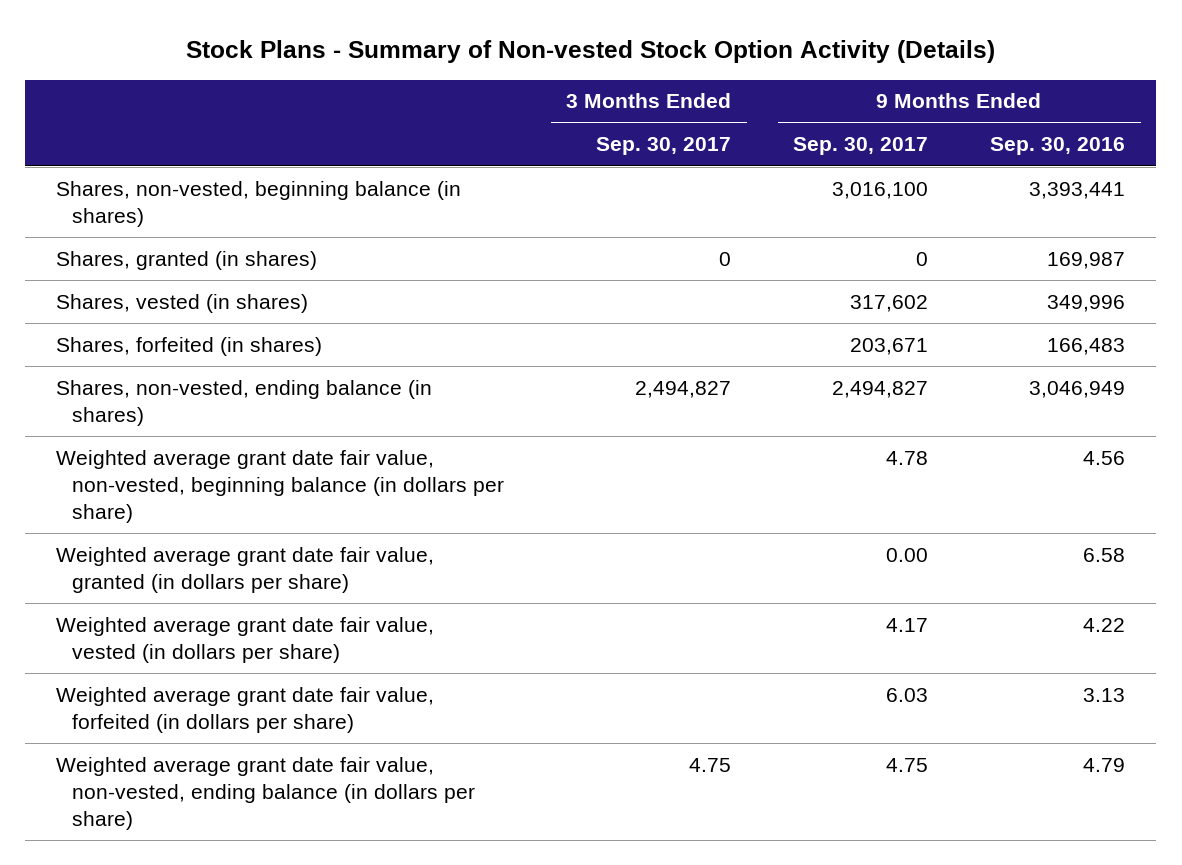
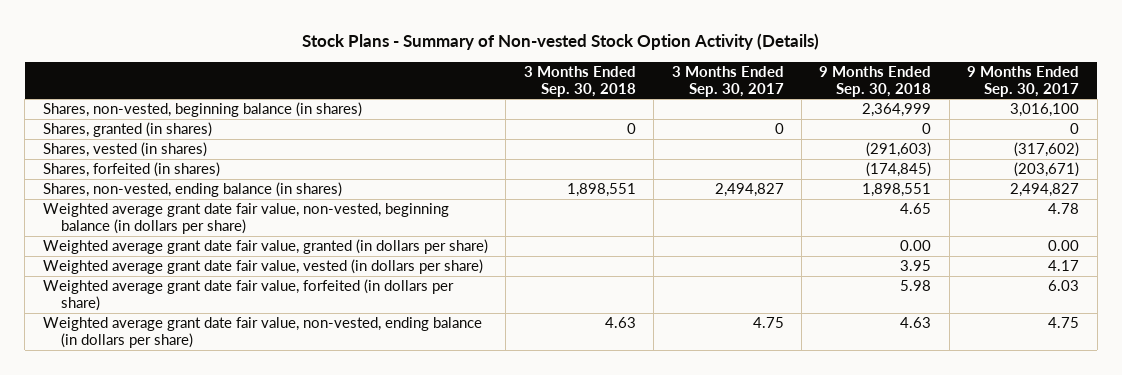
- | 3 Months Ended Sep. 30, 2017 | 9 Months Ended Sep. 30, 2017 | 9 Months Ended Sep. 30, 2016
+ | 3 Months Ended Sep. 30, 2018 | 3 Months Ended Sep. 30, 2017 | 9 Months Ended Sep. 30, 2018 | 9 Months Ended Sep. 30, 2017
- Shares, vested (in shares) | | 317,602 | 349,996
- Shares, forfeited (in shares) | | 203,671 | 166,483
+ Shares, vested (in shares) | | | (291,603) | (317,602)
+ Shares, forfeited (in shares) | | | (174,845) | (203,671)

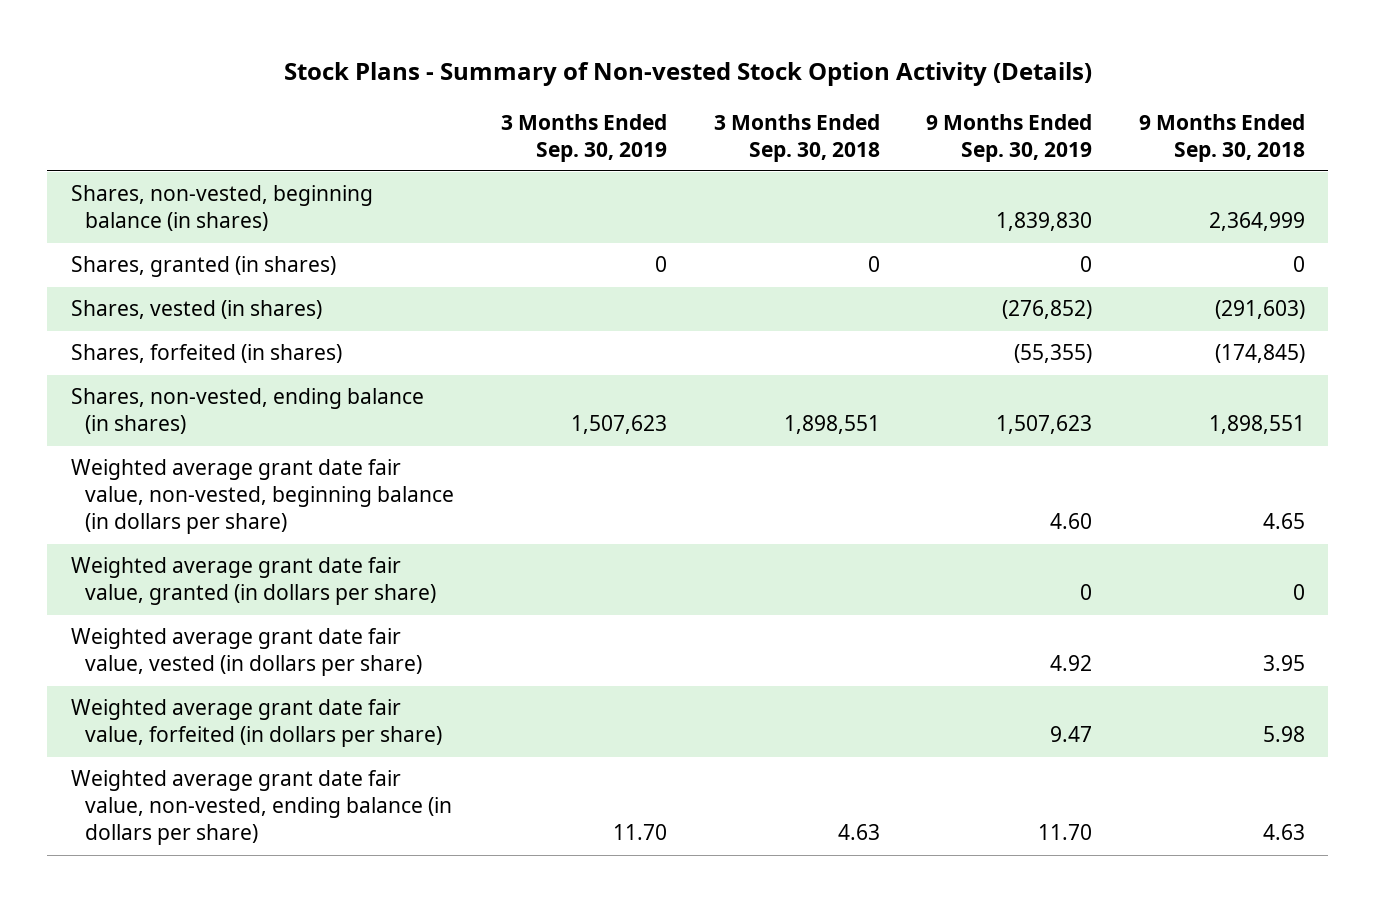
- | 3 Months Ended Sep. 30, 2018 | 3 Months Ended Sep. 30, 2017 | 9 Months Ended Sep. 30, 2018 | 9 Months Ended Sep. 30, 2017
+ | 3 Months Ended Sep. 30, 2019 | 3 Months Ended Sep. 30, 2018 | 9 Months Ended Sep. 30, 2019 | 9 Months Ended Sep. 30, 2018
- Weighted average grant date fair value, granted (in dollars per share) | | | 0.00 | 0.00
+ Weighted average grant date fair value, granted (in dollars per share) | | | 0 | 0

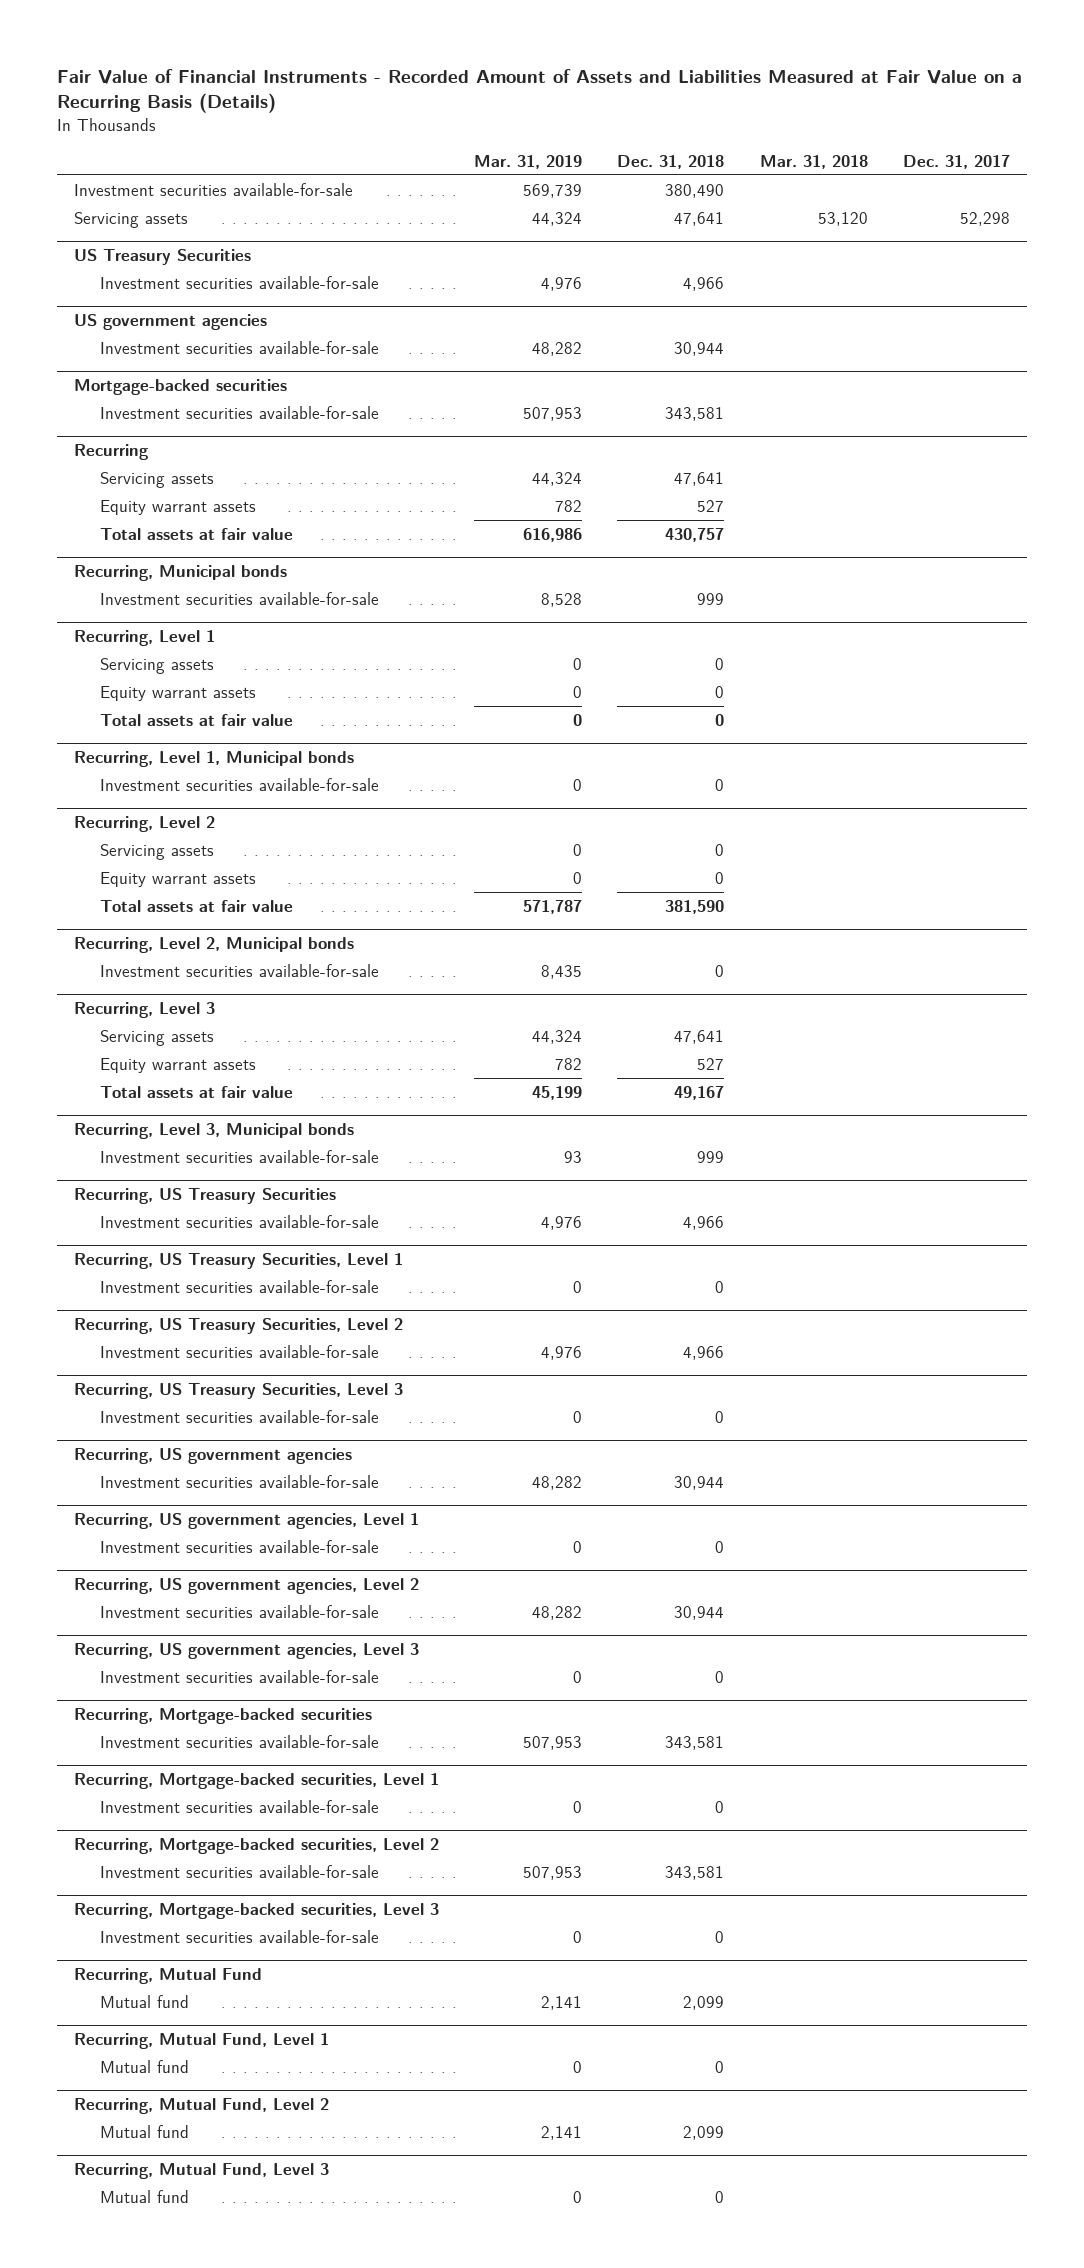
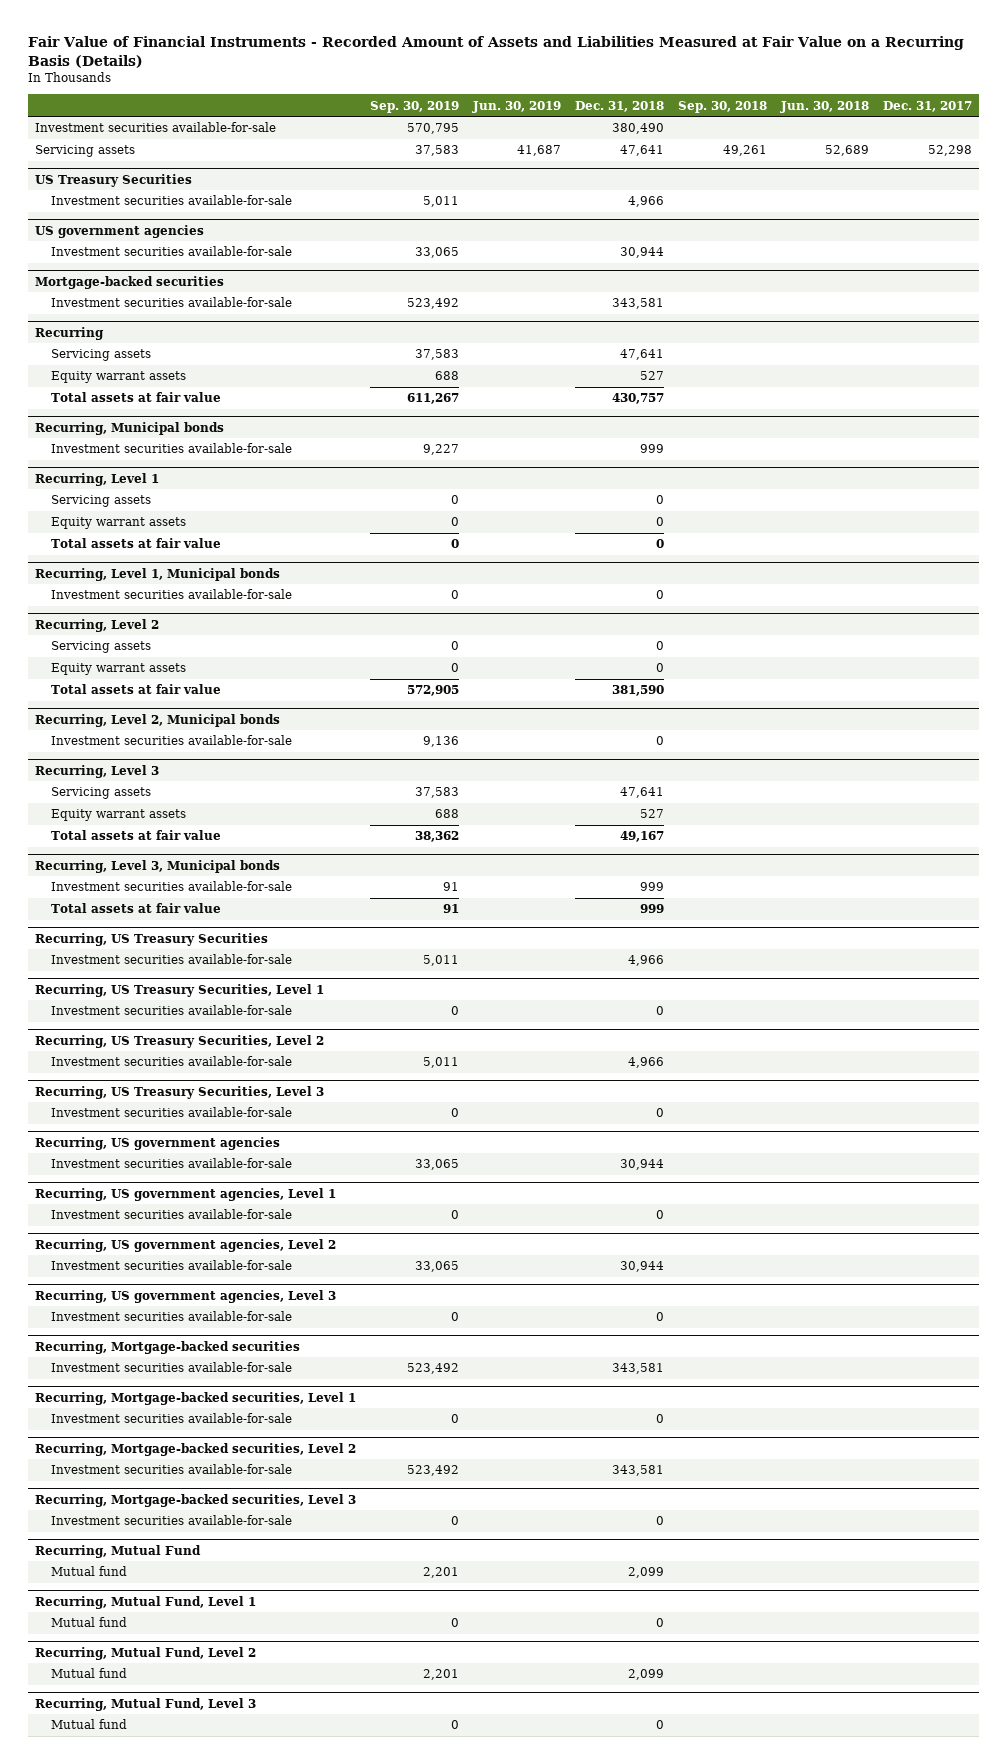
- | Mar. 31, 2019 | Dec. 31, 2018 | Mar. 31, 2018 | Dec. 31, 2017
+ | Sep. 30, 2019 | Jun. 30, 2019 | Dec. 31, 2018 | Sep. 30, 2018 | Jun. 30, 2018 | Dec. 31, 2017
@ Recurring, Level 3, Municipal bonds
+ Total assets at fair value | 91 | | 999 | | |

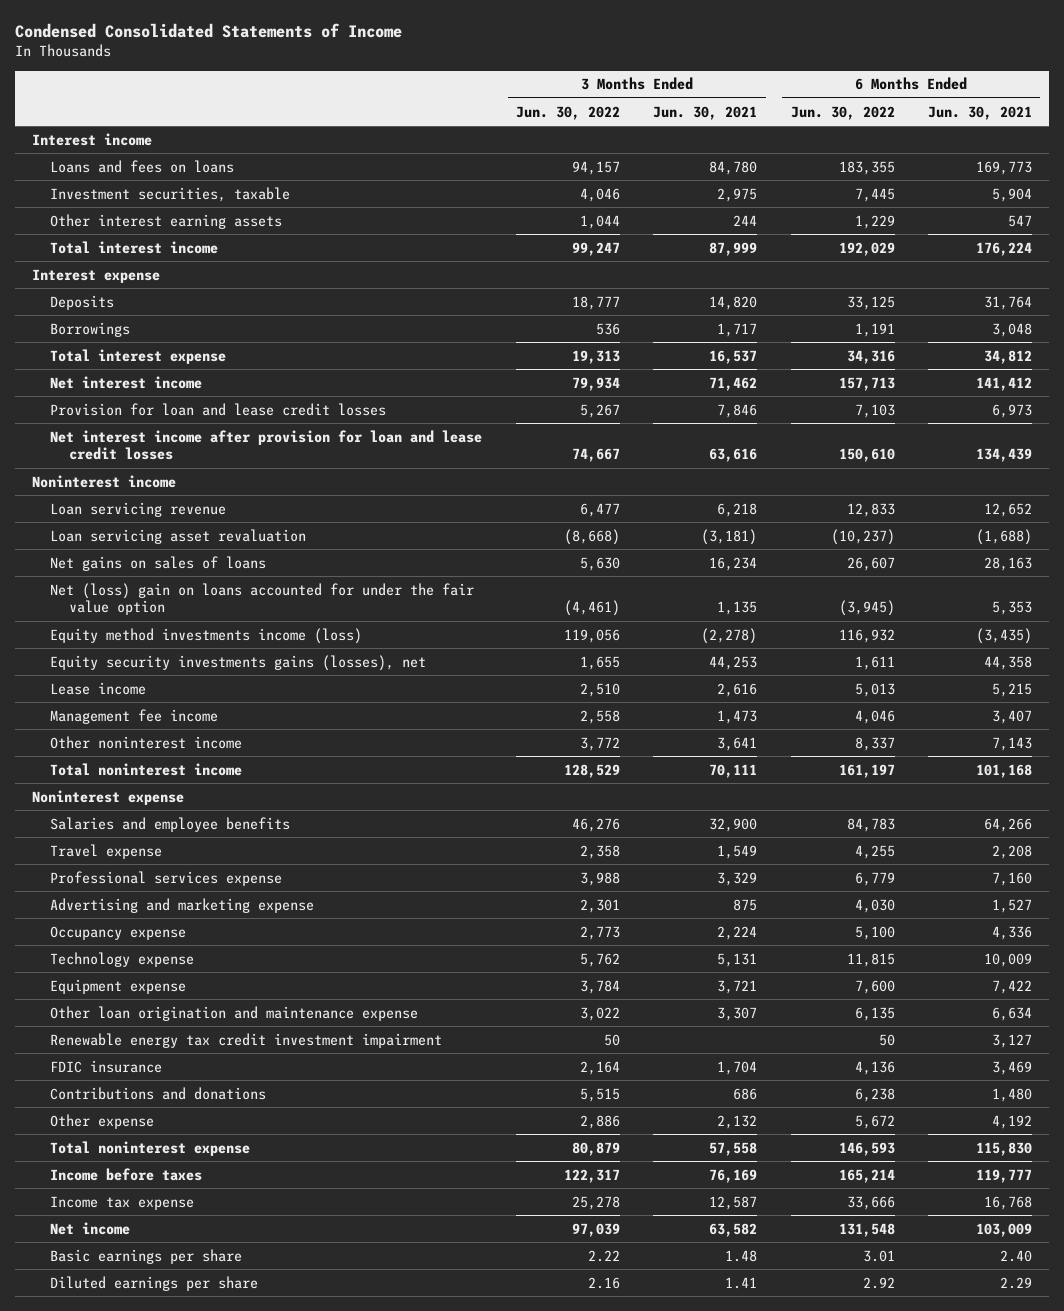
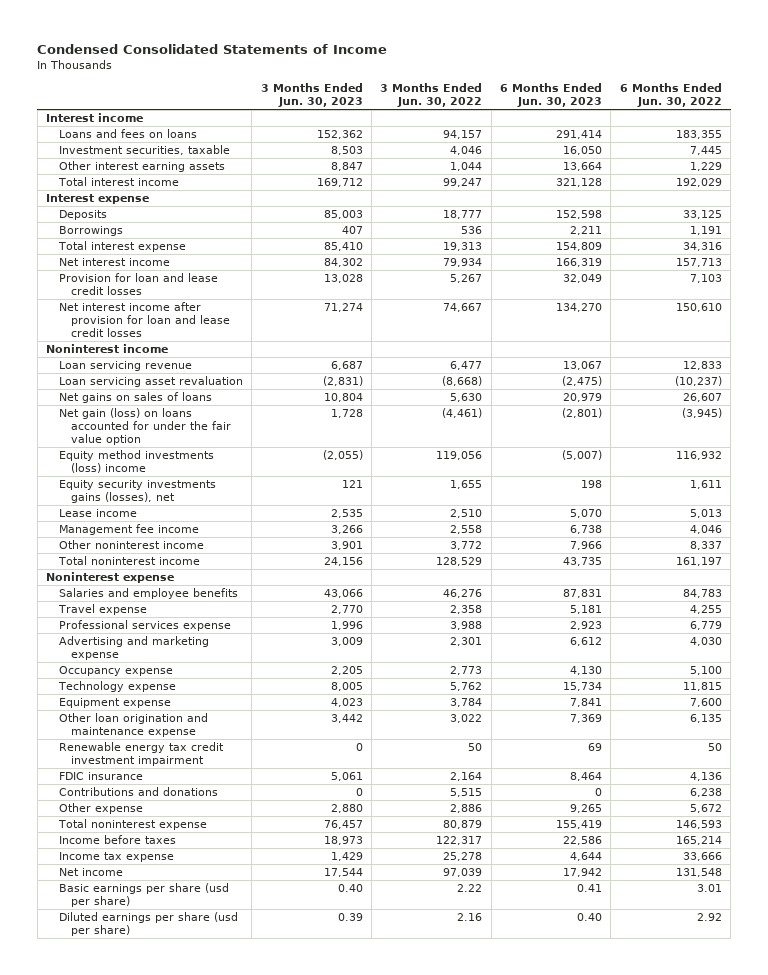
- | 3 Months Ended Jun. 30, 2022 | 3 Months Ended Jun. 30, 2021 | 6 Months Ended Jun. 30, 2022 | 6 Months Ended Jun. 30, 2021
+ | 3 Months Ended Jun. 30, 2023 | 3 Months Ended Jun. 30, 2022 | 6 Months Ended Jun. 30, 2023 | 6 Months Ended Jun. 30, 2022
- Net (loss) gain on loans accounted for under the fair value option | (4,461) | 1,135 | (3,945) | 5,353
- Equity method investments income (loss) | 119,056 | (2,278) | 116,932 | (3,435)
+ Net gain (loss) on loans accounted for under the fair value option | 1,728 | (4,461) | (2,801) | (3,945)
+ Equity method investments (loss) income | (2,055) | 119,056 | (5,007) | 116,932
- Basic earnings per share | 2.22 | 1.48 | 3.01 | 2.40
- Diluted earnings per share | 2.16 | 1.41 | 2.92 | 2.29
+ Basic earnings per share (usd per share) | 0.40 | 2.22 | 0.41 | 3.01
+ Diluted earnings per share (usd per share) | 0.39 | 2.16 | 0.40 | 2.92

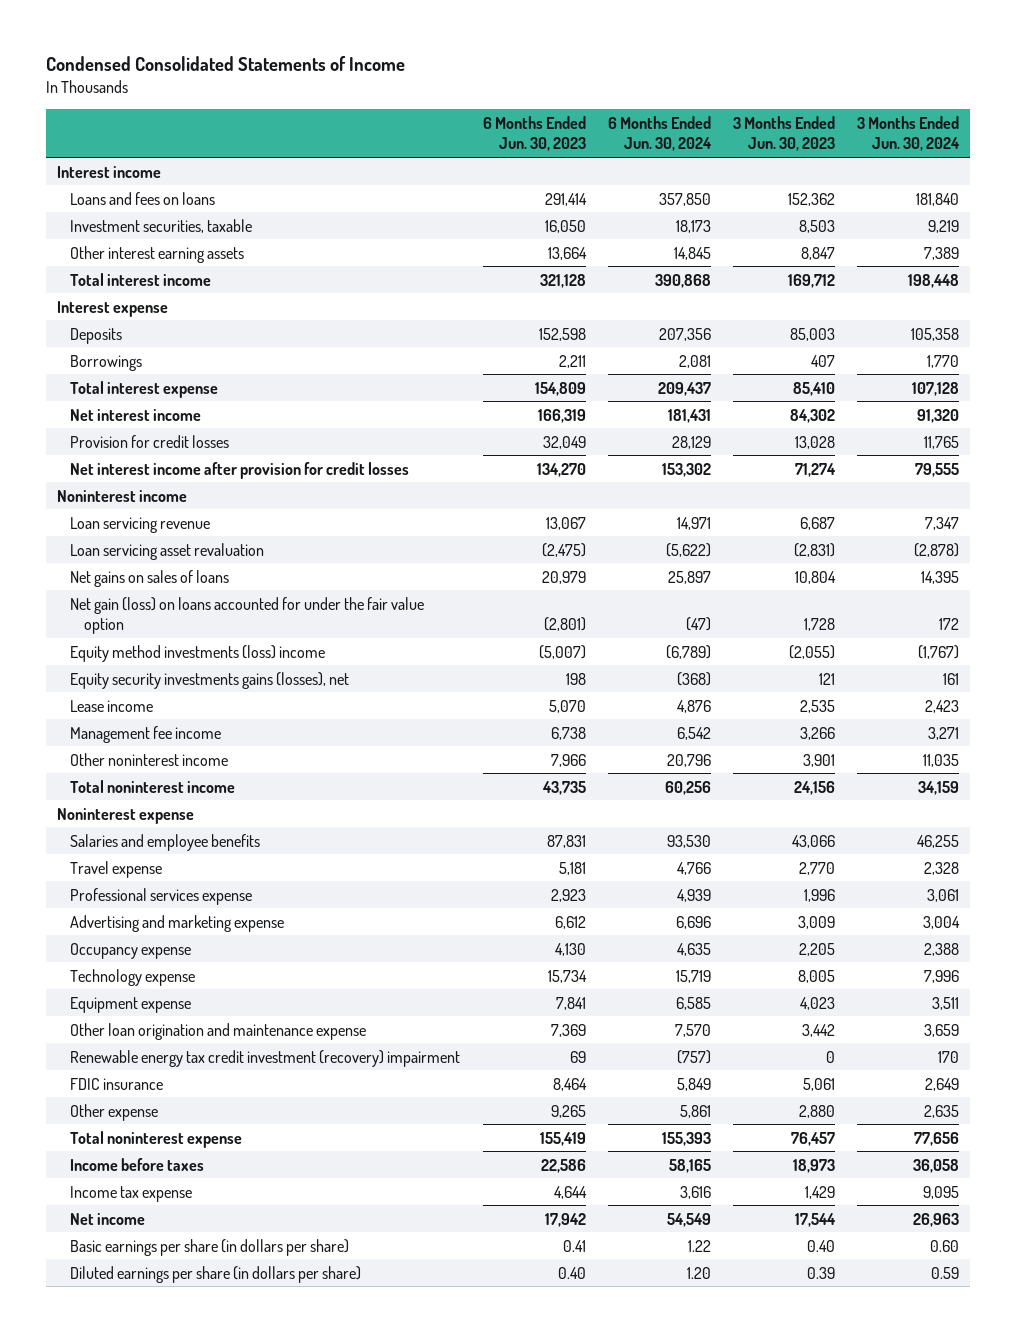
- | 3 Months Ended Jun. 30, 2023 | 3 Months Ended Jun. 30, 2022 | 6 Months Ended Jun. 30, 2023 | 6 Months Ended Jun. 30, 2022
+ | 6 Months Ended Jun. 30, 2023 | 6 Months Ended Jun. 30, 2024 | 3 Months Ended Jun. 30, 2023 | 3 Months Ended Jun. 30, 2024
- Provision for loan and lease credit losses | 13,028 | 5,267 | 32,049 | 7,103
- Net interest income after provision for loan and lease credit losses | 71,274 | 74,667 | 134,270 | 150,610
+ Provision for credit losses | 32,049 | 28,129 | 13,028 | 11,765
+ Net interest income after provision for credit losses | 134,270 | 153,302 | 71,274 | 79,555
- Renewable energy tax credit investment impairment | 0 | 50 | 69 | 50
+ Renewable energy tax credit investment (recovery) impairment | 69 | (757) | 0 | 170
- Contributions and donations | 0 | 5,515 | 0 | 6,238
- Basic earnings per share (usd per share) | 0.40 | 2.22 | 0.41 | 3.01
- Diluted earnings per share (usd per share) | 0.39 | 2.16 | 0.40 | 2.92
+ Basic earnings per share (in dollars per share) | 0.41 | 1.22 | 0.40 | 0.60
+ Diluted earnings per share (in dollars per share) | 0.40 | 1.20 | 0.39 | 0.59

